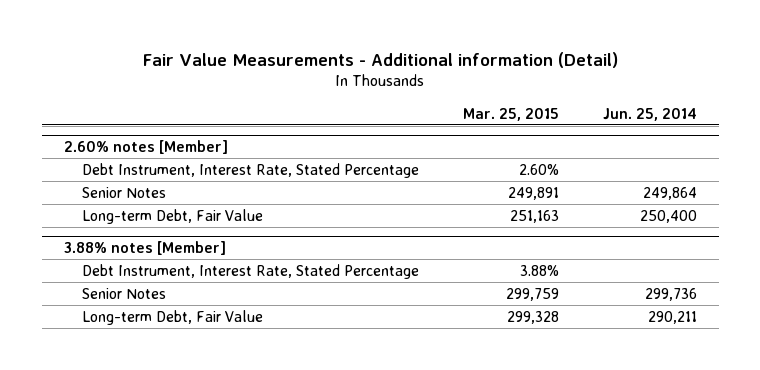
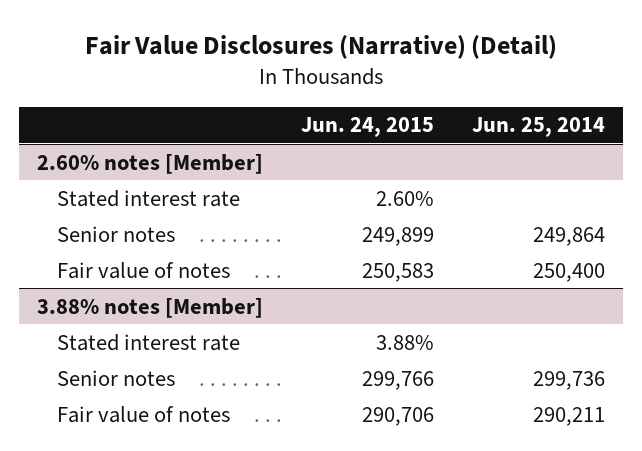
- Fair Value Measurements - Additional information (Detail)
+ Fair Value Disclosures (Narrative) (Detail)
- | Mar. 25, 2015 | Jun. 25, 2014
+ | Jun. 24, 2015 | Jun. 25, 2014
@ 2.60% notes [Member]
- Debt Instrument, Interest Rate, Stated Percentage | 2.60% |
- Senior Notes | 249,891 | 249,864
- Long-term Debt, Fair Value | 251,163 | 250,400
+ Stated interest rate | 2.60% |
+ Senior notes | 249,899 | 249,864
+ Fair value of notes | 250,583 | 250,400
@ 3.88% notes [Member]
- Debt Instrument, Interest Rate, Stated Percentage | 3.88% |
- Senior Notes | 299,759 | 299,736
- Long-term Debt, Fair Value | 299,328 | 290,211
+ Stated interest rate | 3.88% |
+ Senior notes | 299,766 | 299,736
+ Fair value of notes | 290,706 | 290,211

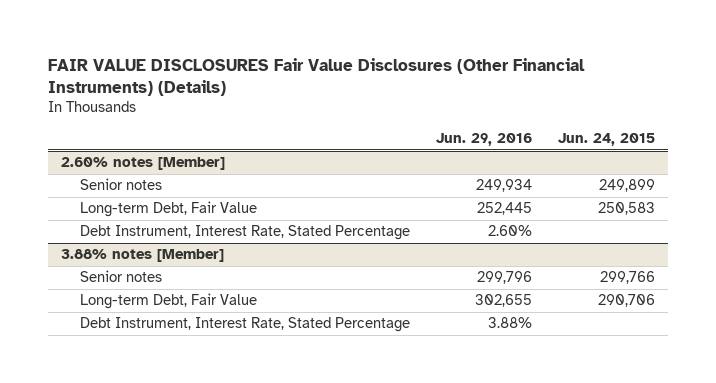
- Fair Value Disclosures (Narrative) (Detail)
+ FAIR VALUE DISCLOSURES Fair Value Disclosures (Other Financial Instruments) (Details)
- | Jun. 24, 2015 | Jun. 25, 2014
+ | Jun. 29, 2016 | Jun. 24, 2015
@ 2.60% notes [Member]
- Stated interest rate | 2.60% |
- Fair value of notes | 250,583 | 250,400
+ Long-term Debt, Fair Value | 252,445 | 250,583
+ Debt Instrument, Interest Rate, Stated Percentage | 2.60% |
@ 3.88% notes [Member]
- Stated interest rate | 3.88% |
- Fair value of notes | 290,706 | 290,211
+ Long-term Debt, Fair Value | 302,655 | 290,706
+ Debt Instrument, Interest Rate, Stated Percentage | 3.88% |

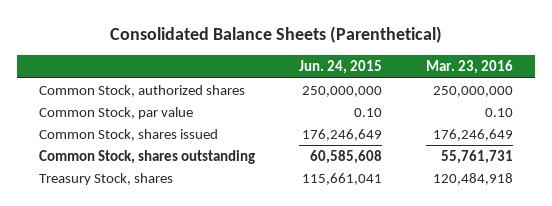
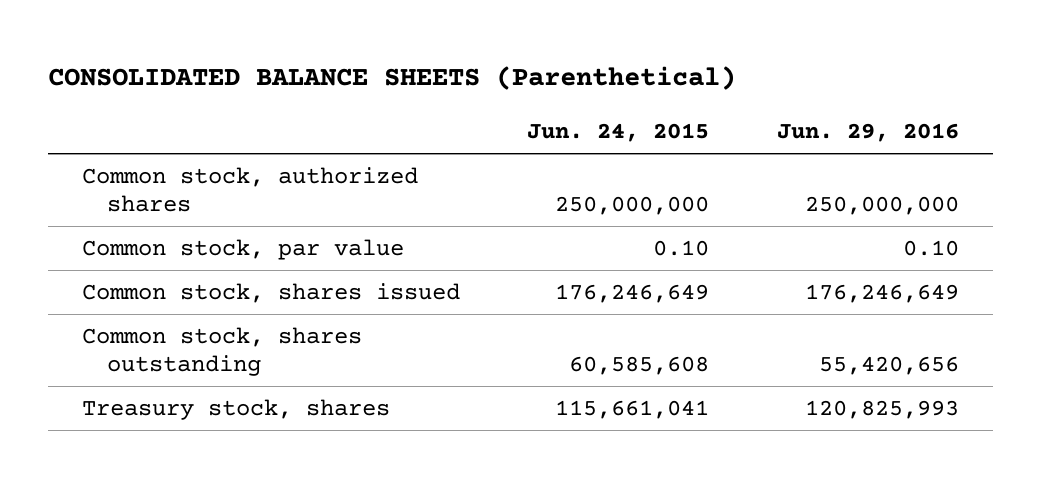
- Consolidated Balance Sheets (Parenthetical)
+ CONSOLIDATED BALANCE SHEETS (Parenthetical)
- | Jun. 24, 2015 | Mar. 23, 2016
+ | Jun. 24, 2015 | Jun. 29, 2016
- Common Stock, authorized shares | 250,000,000 | 250,000,000
- Common Stock, par value | 0.10 | 0.10
- Common Stock, shares issued | 176,246,649 | 176,246,649
- Common Stock, shares outstanding | 60,585,608 | 55,761,731
- Treasury Stock, shares | 115,661,041 | 120,484,918
+ Common stock, authorized shares | 250,000,000 | 250,000,000
+ Common stock, par value | 0.10 | 0.10
+ Common stock, shares issued | 176,246,649 | 176,246,649
+ Common stock, shares outstanding | 60,585,608 | 55,420,656
+ Treasury stock, shares | 115,661,041 | 120,825,993

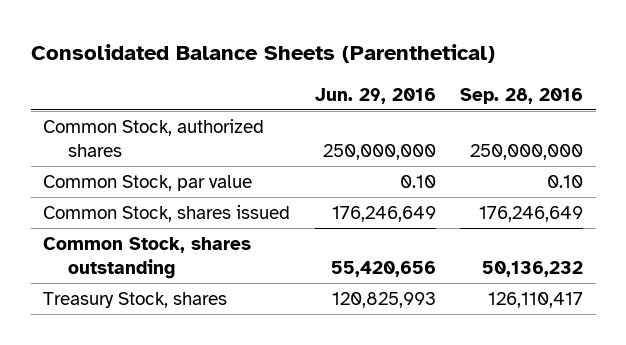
- CONSOLIDATED BALANCE SHEETS (Parenthetical)
+ Consolidated Balance Sheets (Parenthetical)
- | Jun. 24, 2015 | Jun. 29, 2016
+ | Jun. 29, 2016 | Sep. 28, 2016
- Common stock, authorized shares | 250,000,000 | 250,000,000
- Common stock, par value | 0.10 | 0.10
- Common stock, shares issued | 176,246,649 | 176,246,649
- Common stock, shares outstanding | 60,585,608 | 55,420,656
- Treasury stock, shares | 115,661,041 | 120,825,993
+ Common Stock, authorized shares | 250,000,000 | 250,000,000
+ Common Stock, par value | 0.10 | 0.10
+ Common Stock, shares issued | 176,246,649 | 176,246,649
+ Common Stock, shares outstanding | 55,420,656 | 50,136,232
+ Treasury Stock, shares | 120,825,993 | 126,110,417

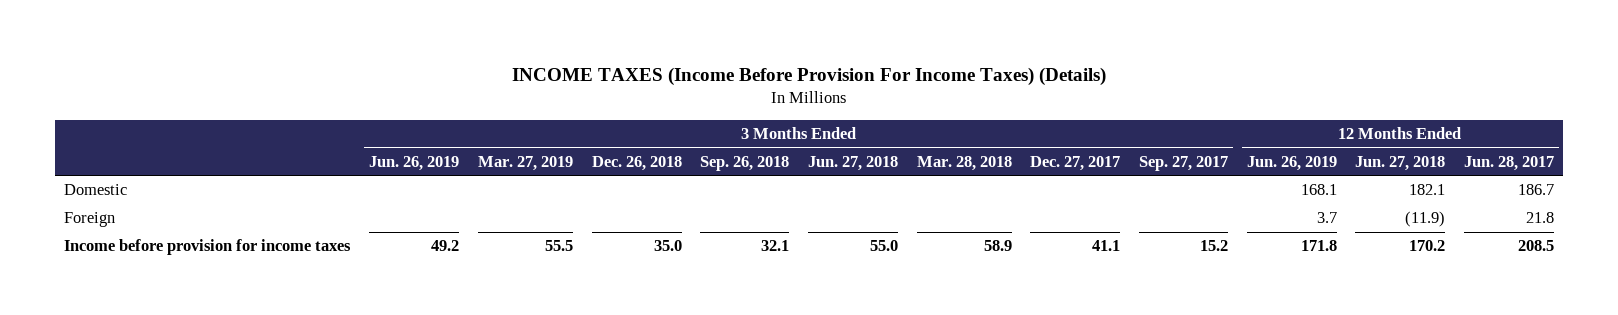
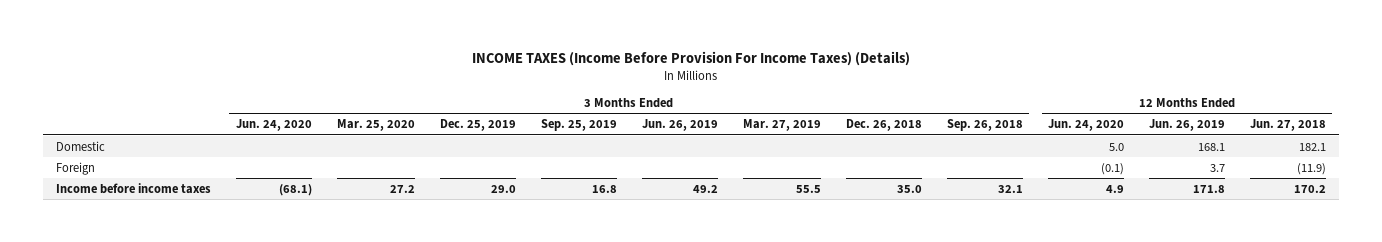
- | 3 Months Ended Jun. 26, 2019 | 3 Months Ended Mar. 27, 2019 | 3 Months Ended Dec. 26, 2018 | 3 Months Ended Sep. 26, 2018 | 3 Months Ended Jun. 27, 2018 | 3 Months Ended Mar. 28, 2018 | 3 Months Ended Dec. 27, 2017 | 3 Months Ended Sep. 27, 2017 | 12 Months Ended Jun. 26, 2019 | 12 Months Ended Jun. 27, 2018 | 12 Months Ended Jun. 28, 2017
+ | 3 Months Ended Jun. 24, 2020 | 3 Months Ended Mar. 25, 2020 | 3 Months Ended Dec. 25, 2019 | 3 Months Ended Sep. 25, 2019 | 3 Months Ended Jun. 26, 2019 | 3 Months Ended Mar. 27, 2019 | 3 Months Ended Dec. 26, 2018 | 3 Months Ended Sep. 26, 2018 | 12 Months Ended Jun. 24, 2020 | 12 Months Ended Jun. 26, 2019 | 12 Months Ended Jun. 27, 2018
- Income before provision for income taxes | 49.2 | 55.5 | 35.0 | 32.1 | 55.0 | 58.9 | 41.1 | 15.2 | 171.8 | 170.2 | 208.5
+ Income before income taxes | (68.1) | 27.2 | 29.0 | 16.8 | 49.2 | 55.5 | 35.0 | 32.1 | 4.9 | 171.8 | 170.2

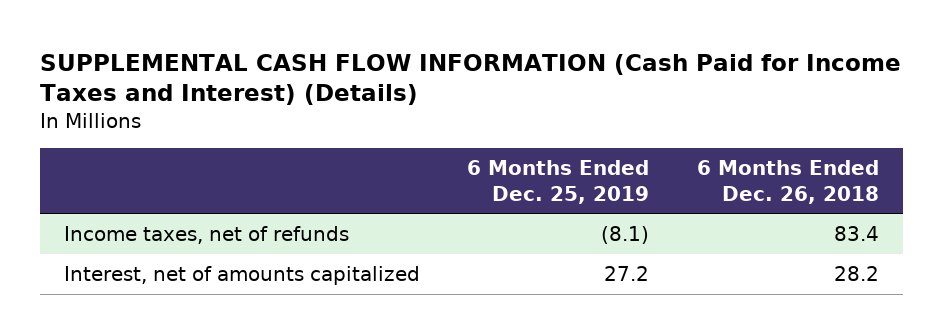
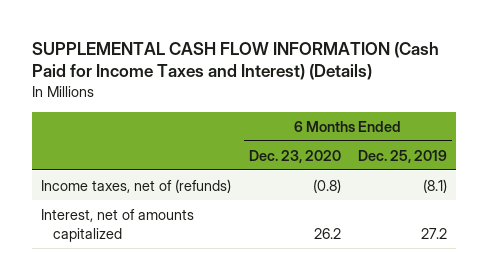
- | 6 Months Ended Dec. 25, 2019 | 6 Months Ended Dec. 26, 2018
+ | 6 Months Ended Dec. 23, 2020 | 6 Months Ended Dec. 25, 2019
- Income taxes, net of refunds | (8.1) | 83.4
+ Income taxes, net of (refunds) | (0.8) | (8.1)

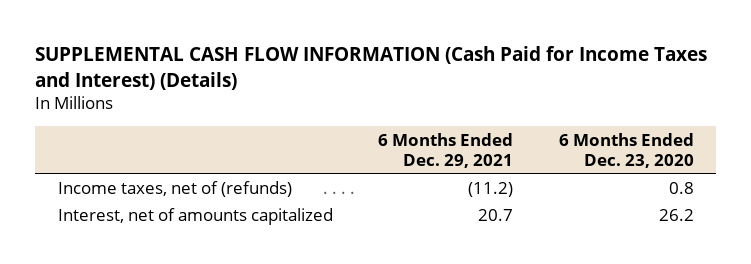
- | 6 Months Ended Dec. 23, 2020 | 6 Months Ended Dec. 25, 2019
+ | 6 Months Ended Dec. 29, 2021 | 6 Months Ended Dec. 23, 2020
- Income taxes, net of (refunds) | (0.8) | (8.1)
+ Income taxes, net of (refunds) | (11.2) | 0.8

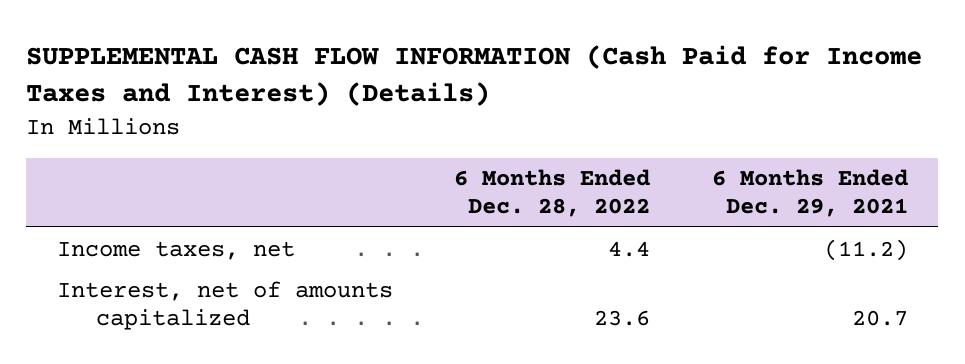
- | 6 Months Ended Dec. 29, 2021 | 6 Months Ended Dec. 23, 2020
+ | 6 Months Ended Dec. 28, 2022 | 6 Months Ended Dec. 29, 2021
- Income taxes, net of (refunds) | (11.2) | 0.8
+ Income taxes, net | 4.4 | (11.2)

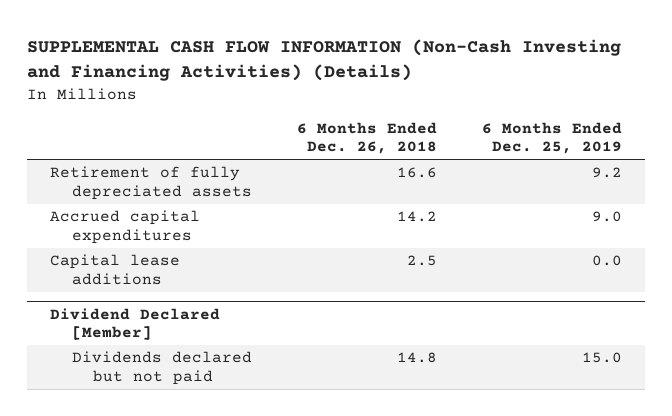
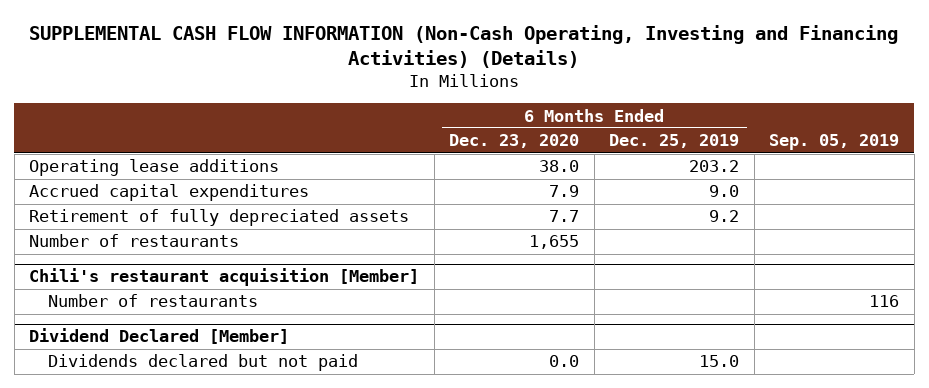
- SUPPLEMENTAL CASH FLOW INFORMATION (Non-Cash Investing and Financing Activities) (Details)
+ SUPPLEMENTAL CASH FLOW INFORMATION (Non-Cash Operating, Investing and Financing Activities) (Details)
- | 6 Months Ended Dec. 26, 2018 | 6 Months Ended Dec. 25, 2019
+ | 6 Months Ended Dec. 23, 2020 | 6 Months Ended Dec. 25, 2019 | Sep. 05, 2019
+ Operating lease additions | 38.0 | 203.2 |
- Capital lease additions | 2.5 | 0.0
moved down: Retirement of fully depreciated assets | 7.7 | 9.2 |
+ Number of restaurants | 1,655 | |
+ Chili's restaurant acquisition [Member]
+ Number of restaurants | | | 116

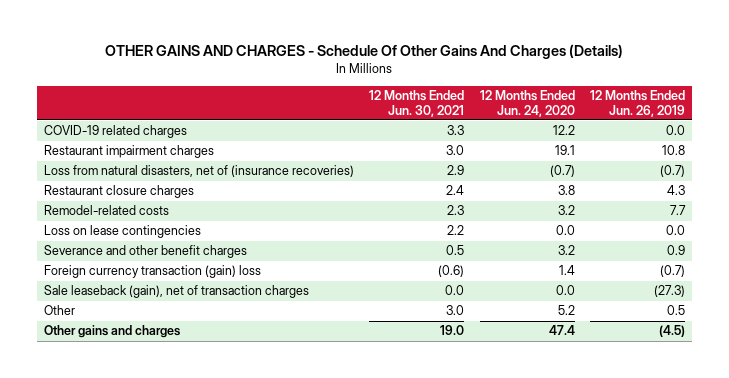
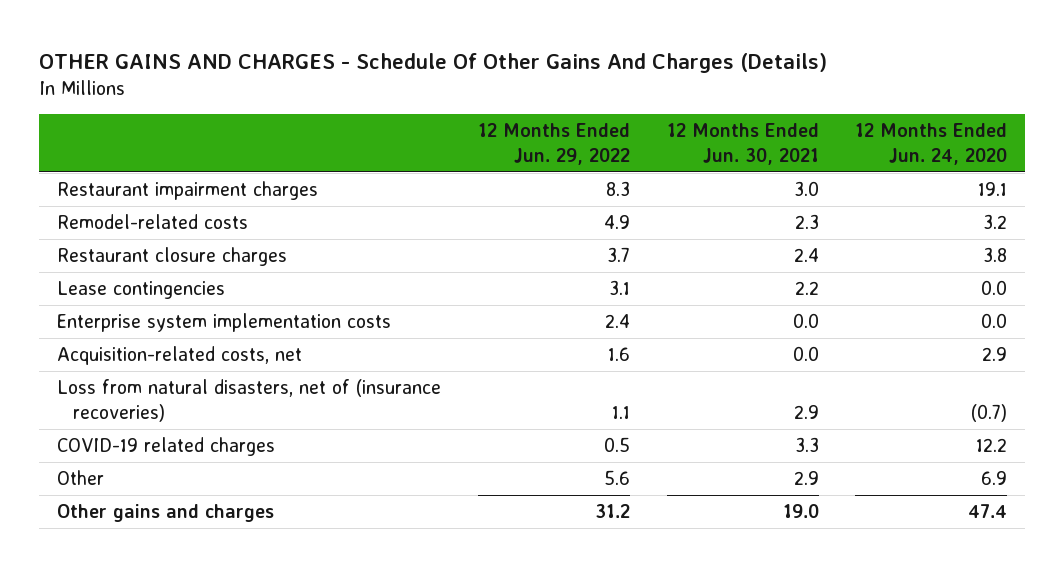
- | 12 Months Ended Jun. 30, 2021 | 12 Months Ended Jun. 24, 2020 | 12 Months Ended Jun. 26, 2019
+ | 12 Months Ended Jun. 29, 2022 | 12 Months Ended Jun. 30, 2021 | 12 Months Ended Jun. 24, 2020
- Loss on lease contingencies | 2.2 | 0.0 | 0.0
- Severance and other benefit charges | 0.5 | 3.2 | 0.9
- Foreign currency transaction (gain) loss | (0.6) | 1.4 | (0.7)
- Sale leaseback (gain), net of transaction charges | 0.0 | 0.0 | (27.3)
- Other | 3.0 | 5.2 | 0.5
moved down: Restaurant closure charges | 3.7 | 2.4 | 3.8
+ Lease contingencies | 3.1 | 2.2 | 0.0
+ Enterprise system implementation costs | 2.4 | 0.0 | 0.0
+ Acquisition-related costs, net | 1.6 | 0.0 | 2.9
moved down: Loss from natural disasters, net of (insurance recoveries) | 1.1 | 2.9 | (0.7)
moved down: COVID-19 related charges | 0.5 | 3.3 | 12.2
+ Other | 5.6 | 2.9 | 6.9

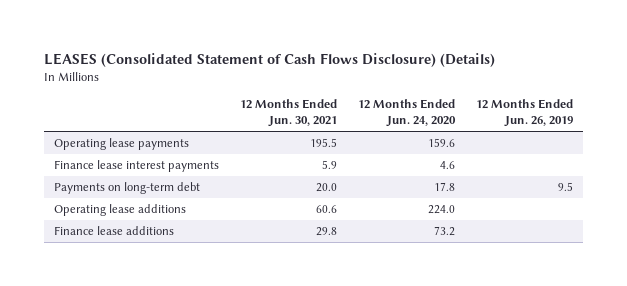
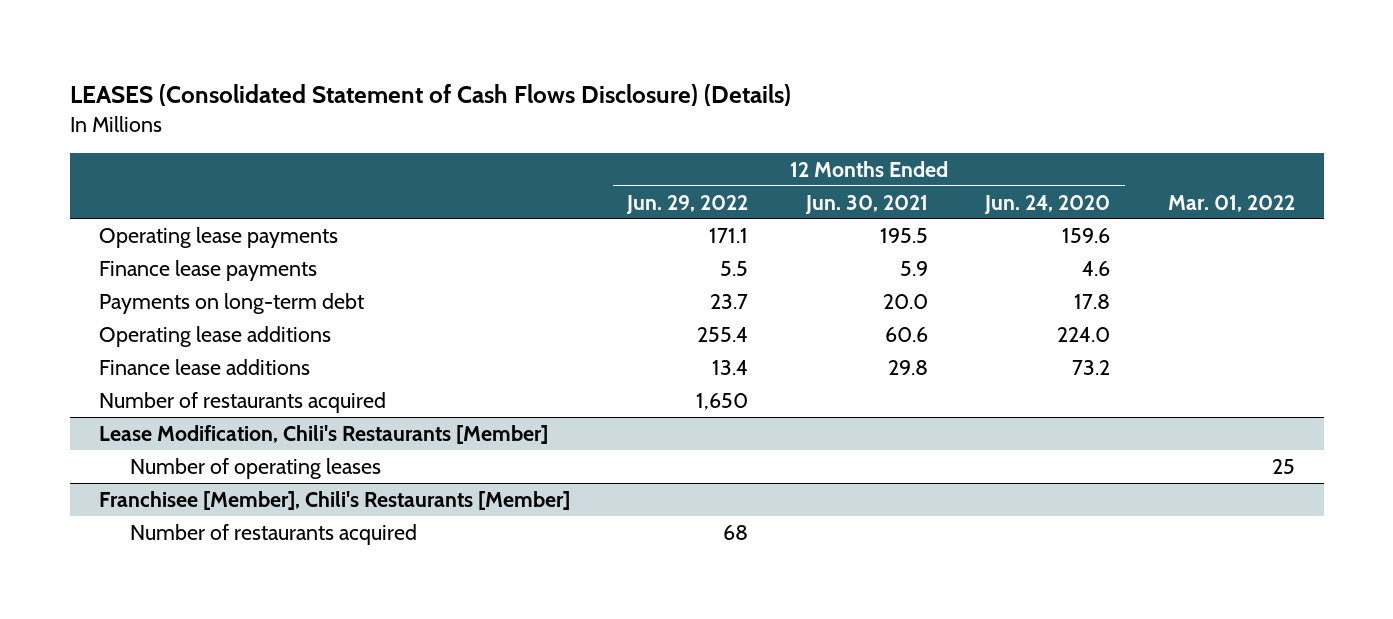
- | 12 Months Ended Jun. 30, 2021 | 12 Months Ended Jun. 24, 2020 | 12 Months Ended Jun. 26, 2019
+ | 12 Months Ended Jun. 29, 2022 | 12 Months Ended Jun. 30, 2021 | 12 Months Ended Jun. 24, 2020 | Mar. 01, 2022
- Finance lease interest payments | 5.9 | 4.6 |
+ Finance lease payments | 5.5 | 5.9 | 4.6 |
+ Number of restaurants acquired | 1,650 | | |
+ Lease Modification, Chili's Restaurants [Member]
+ Number of operating leases | | | | 25
+ Franchisee [Member], Chili's Restaurants [Member]
+ Number of restaurants acquired | 68 | | |

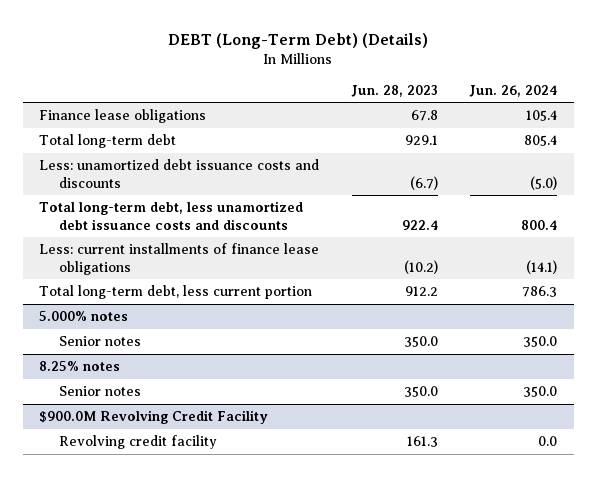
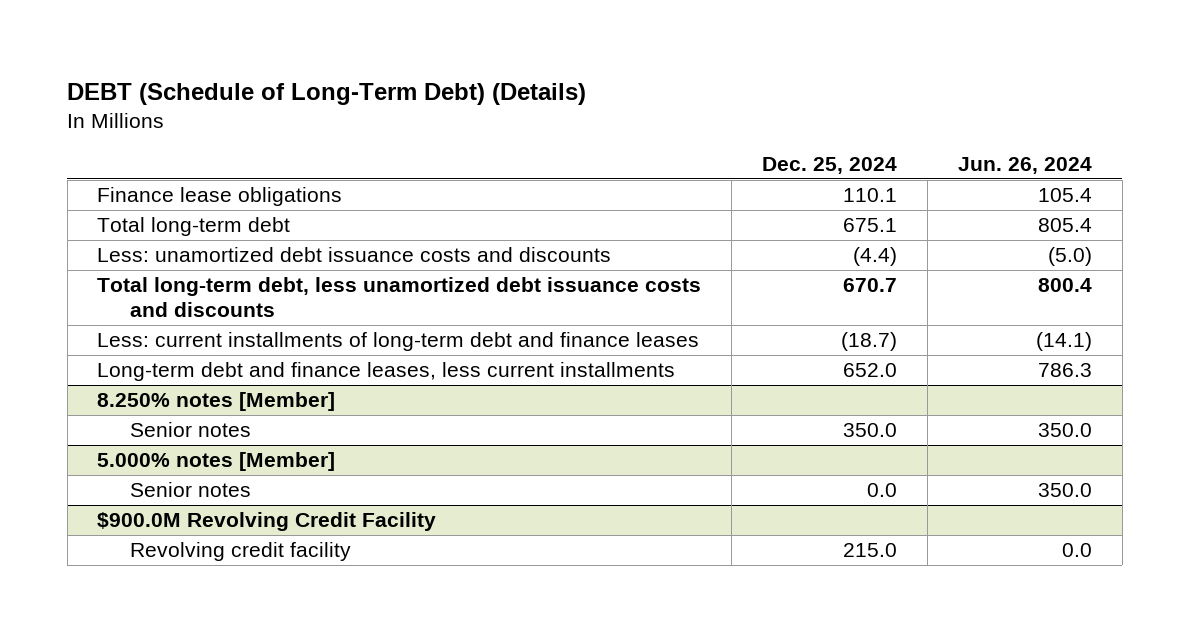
- DEBT (Long-Term Debt) (Details)
+ DEBT (Schedule of Long-Term Debt) (Details)
- | Jun. 28, 2023 | Jun. 26, 2024
+ | Dec. 25, 2024 | Jun. 26, 2024
- Less: current installments of finance lease obligations | (10.2) | (14.1)
- Total long-term debt, less current portion | 912.2 | 786.3
- 5.000% notes
+ Less: current installments of long-term debt and finance leases | (18.7) | (14.1)
+ Long-term debt and finance leases, less current installments | 652.0 | 786.3
+ 8.250% notes [Member]
- 8.25% notes
+ 5.000% notes [Member]

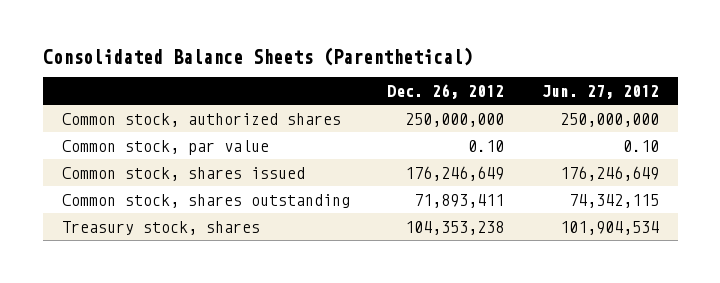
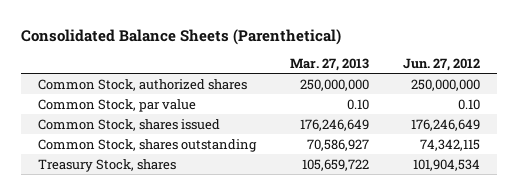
- | Dec. 26, 2012 | Jun. 27, 2012
+ | Mar. 27, 2013 | Jun. 27, 2012
- Common stock, authorized shares | 250,000,000 | 250,000,000
- Common stock, par value | 0.10 | 0.10
- Common stock, shares issued | 176,246,649 | 176,246,649
- Common stock, shares outstanding | 71,893,411 | 74,342,115
- Treasury stock, shares | 104,353,238 | 101,904,534
+ Common Stock, authorized shares | 250,000,000 | 250,000,000
+ Common Stock, par value | 0.10 | 0.10
+ Common Stock, shares issued | 176,246,649 | 176,246,649
+ Common Stock, shares outstanding | 70,586,927 | 74,342,115
+ Treasury Stock, shares | 105,659,722 | 101,904,534

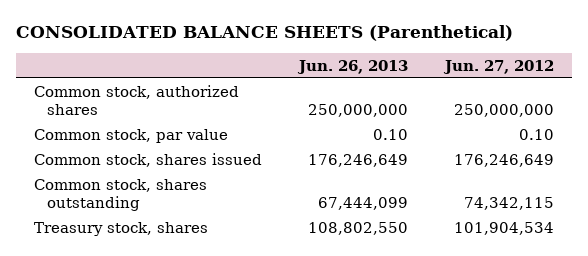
- Consolidated Balance Sheets (Parenthetical)
+ CONSOLIDATED BALANCE SHEETS (Parenthetical)
- | Mar. 27, 2013 | Jun. 27, 2012
+ | Jun. 26, 2013 | Jun. 27, 2012
- Common Stock, authorized shares | 250,000,000 | 250,000,000
- Common Stock, par value | 0.10 | 0.10
- Common Stock, shares issued | 176,246,649 | 176,246,649
- Common Stock, shares outstanding | 70,586,927 | 74,342,115
- Treasury Stock, shares | 105,659,722 | 101,904,534
+ Common stock, authorized shares | 250,000,000 | 250,000,000
+ Common stock, par value | 0.10 | 0.10
+ Common stock, shares issued | 176,246,649 | 176,246,649
+ Common stock, shares outstanding | 67,444,099 | 74,342,115
+ Treasury stock, shares | 108,802,550 | 101,904,534

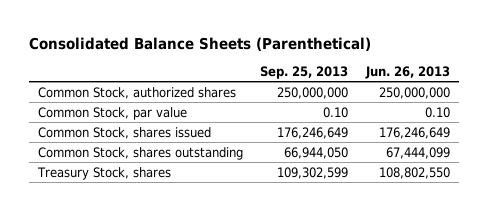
- CONSOLIDATED BALANCE SHEETS (Parenthetical)
+ Consolidated Balance Sheets (Parenthetical)
- | Jun. 26, 2013 | Jun. 27, 2012
+ | Sep. 25, 2013 | Jun. 26, 2013
- Common stock, authorized shares | 250,000,000 | 250,000,000
- Common stock, par value | 0.10 | 0.10
- Common stock, shares issued | 176,246,649 | 176,246,649
- Common stock, shares outstanding | 67,444,099 | 74,342,115
- Treasury stock, shares | 108,802,550 | 101,904,534
+ Common Stock, authorized shares | 250,000,000 | 250,000,000
+ Common Stock, par value | 0.10 | 0.10
+ Common Stock, shares issued | 176,246,649 | 176,246,649
+ Common Stock, shares outstanding | 66,944,050 | 67,444,099
+ Treasury Stock, shares | 109,302,599 | 108,802,550

